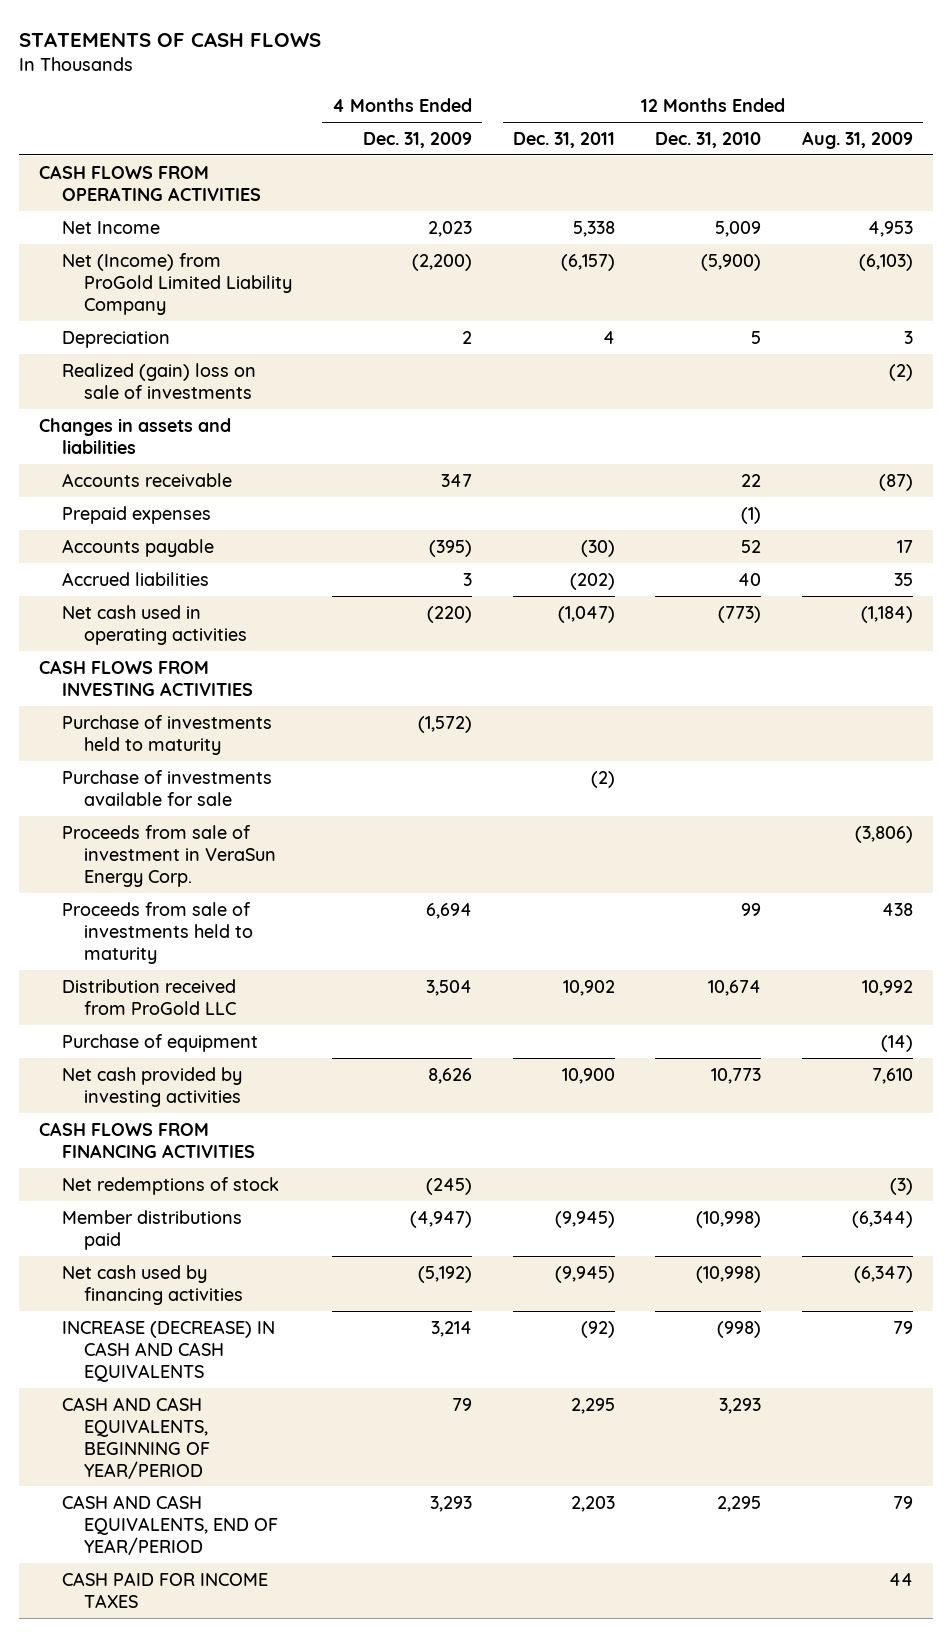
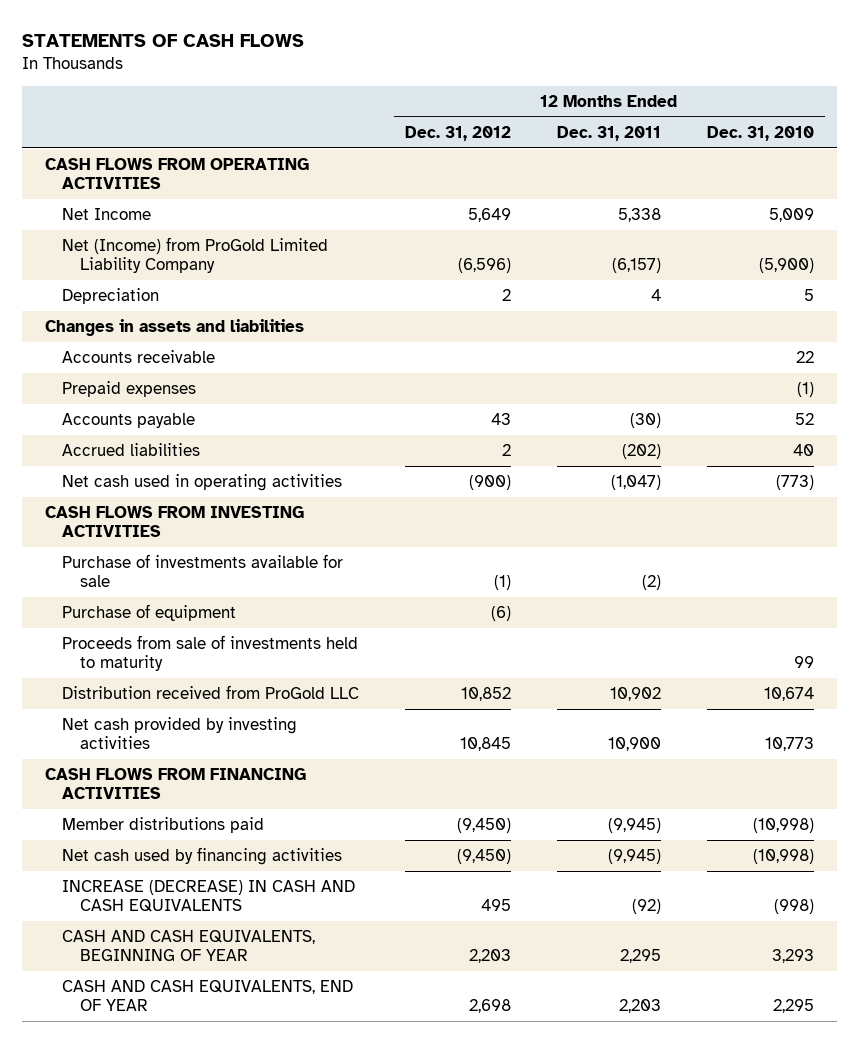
- | 4 Months Ended Dec. 31, 2009 | 12 Months Ended Dec. 31, 2011 | 12 Months Ended Dec. 31, 2010 | 12 Months Ended Aug. 31, 2009
+ | 12 Months Ended Dec. 31, 2012 | 12 Months Ended Dec. 31, 2011 | 12 Months Ended Dec. 31, 2010
- Realized (gain) loss on sale of investments | | | | (2)
- Purchase of investments held to maturity | (1,572) | | |
- Proceeds from sale of investment in VeraSun Energy Corp. | | | | (3,806)
moved up: Purchase of equipment | (6) | |
- Net redemptions of stock | (245) | | | (3)
- CASH AND CASH EQUIVALENTS, BEGINNING OF YEAR/PERIOD | 79 | 2,295 | 3,293 |
- CASH AND CASH EQUIVALENTS, END OF YEAR/PERIOD | 3,293 | 2,203 | 2,295 | 79
- CASH PAID FOR INCOME TAXES | | | | 44
+ CASH AND CASH EQUIVALENTS, BEGINNING OF YEAR | 2,203 | 2,295 | 3,293
+ CASH AND CASH EQUIVALENTS, END OF YEAR | 2,698 | 2,203 | 2,295

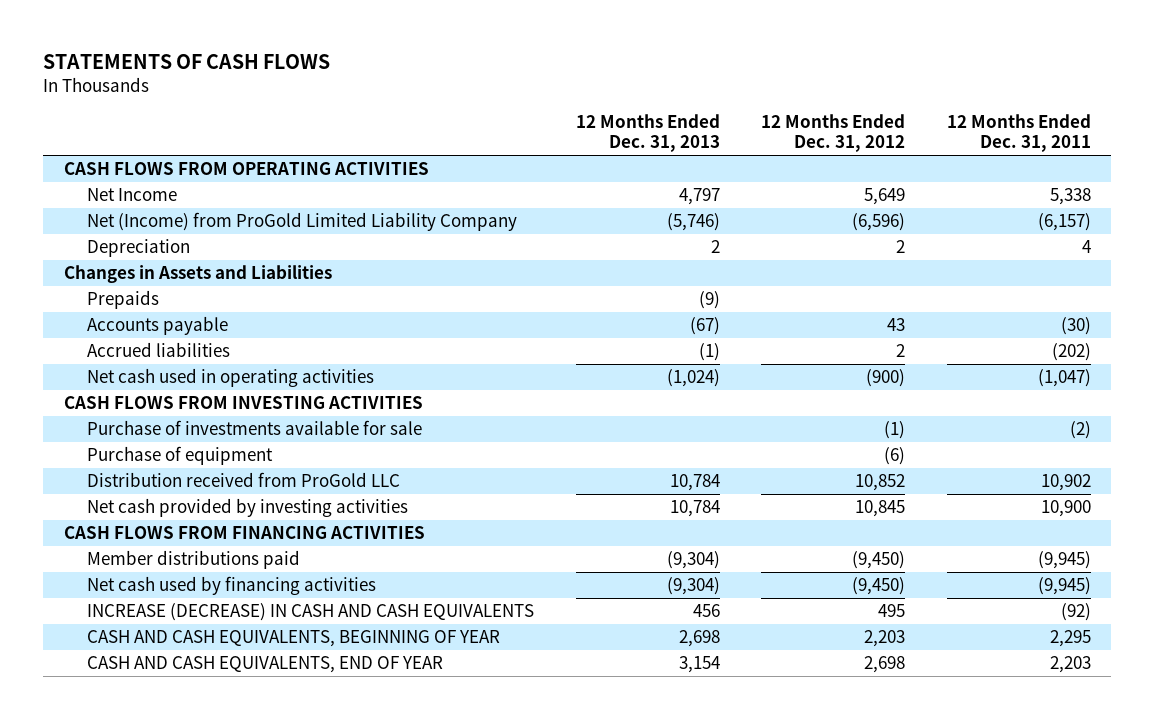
- | 12 Months Ended Dec. 31, 2012 | 12 Months Ended Dec. 31, 2011 | 12 Months Ended Dec. 31, 2010
+ | 12 Months Ended Dec. 31, 2013 | 12 Months Ended Dec. 31, 2012 | 12 Months Ended Dec. 31, 2011
- Changes in assets and liabilities
- Accounts receivable | | | 22
- Prepaid expenses | | | (1)
+ Changes in Assets and Liabilities
+ Prepaids | (9) | |
- Proceeds from sale of investments held to maturity | | | 99

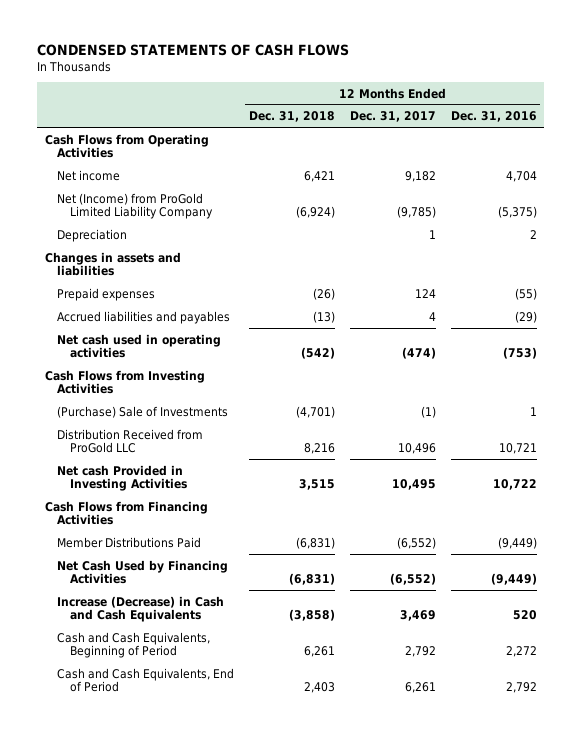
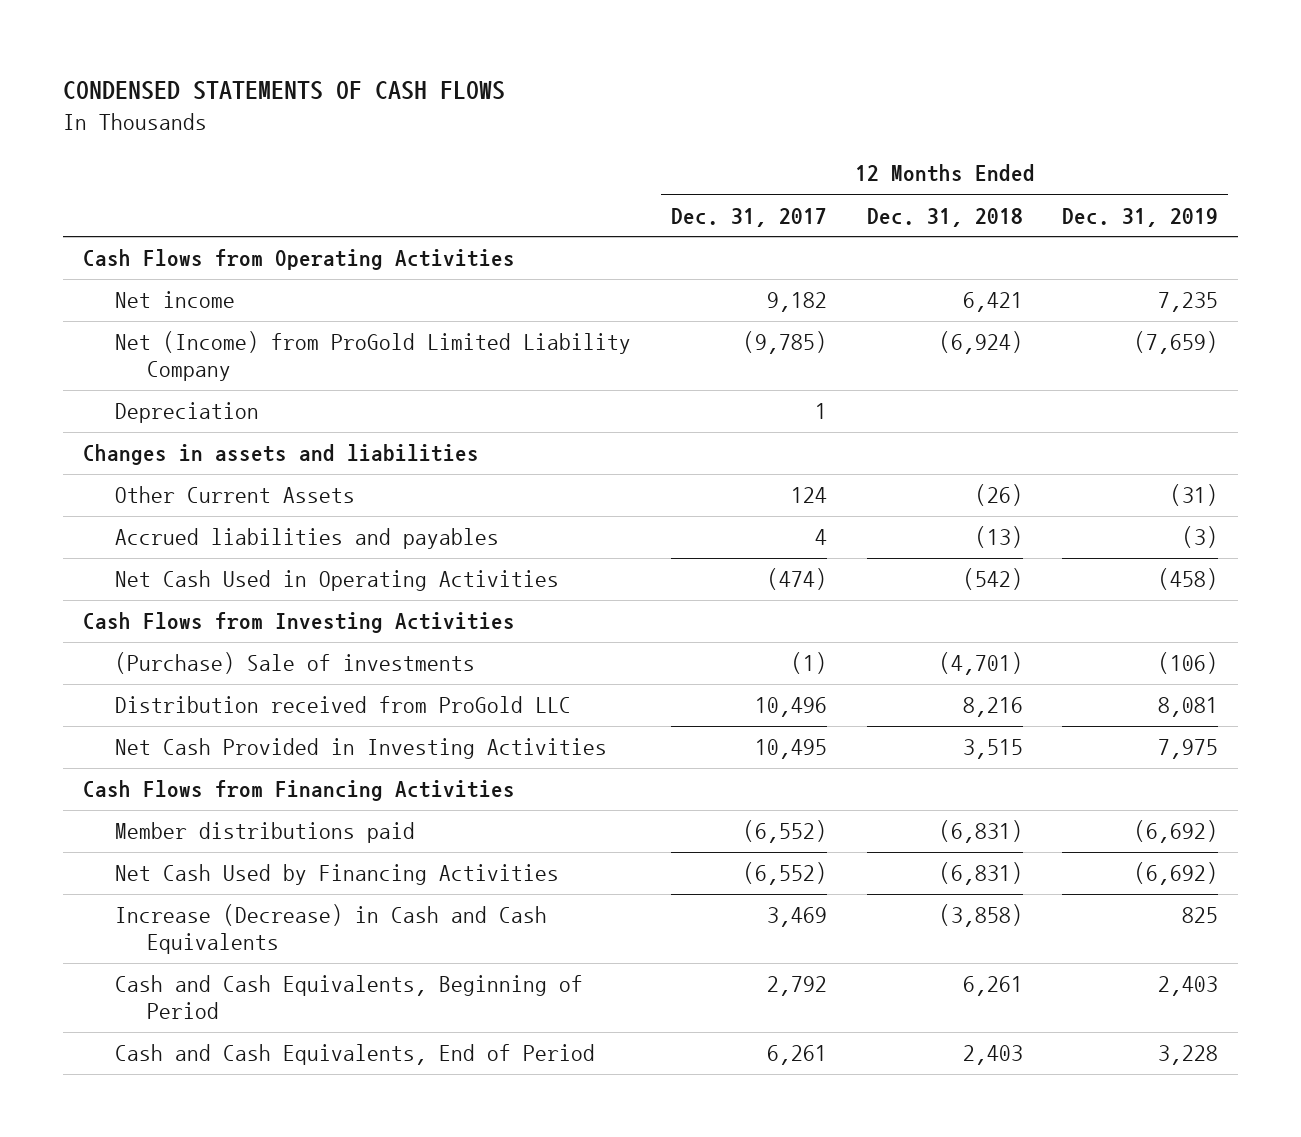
- | 12 Months Ended Dec. 31, 2018 | 12 Months Ended Dec. 31, 2017 | 12 Months Ended Dec. 31, 2016
+ | 12 Months Ended Dec. 31, 2017 | 12 Months Ended Dec. 31, 2018 | 12 Months Ended Dec. 31, 2019
- Prepaid expenses | (26) | 124 | (55)
+ Other Current Assets | 124 | (26) | (31)
- Net cash used in operating activities | (542) | (474) | (753)
+ Net Cash Used in Operating Activities | (474) | (542) | (458)
- (Purchase) Sale of Investments | (4,701) | (1) | 1
- Distribution Received from ProGold LLC | 8,216 | 10,496 | 10,721
- Net cash Provided in Investing Activities | 3,515 | 10,495 | 10,722
+ (Purchase) Sale of investments | (1) | (4,701) | (106)
+ Distribution received from ProGold LLC | 10,496 | 8,216 | 8,081
+ Net Cash Provided in Investing Activities | 10,495 | 3,515 | 7,975
- Member Distributions Paid | (6,831) | (6,552) | (9,449)
+ Member distributions paid | (6,552) | (6,831) | (6,692)

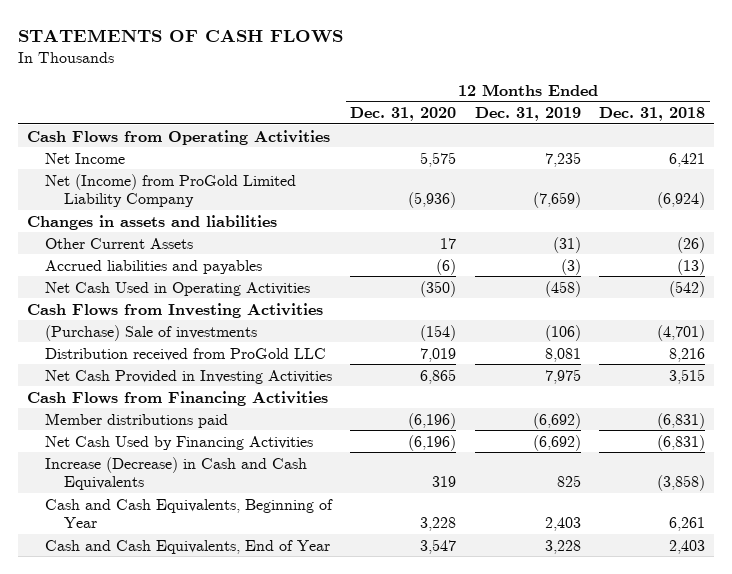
- CONDENSED STATEMENTS OF CASH FLOWS
+ STATEMENTS OF CASH FLOWS
- | 12 Months Ended Dec. 31, 2017 | 12 Months Ended Dec. 31, 2018 | 12 Months Ended Dec. 31, 2019
+ | 12 Months Ended Dec. 31, 2020 | 12 Months Ended Dec. 31, 2019 | 12 Months Ended Dec. 31, 2018
- Net income | 9,182 | 6,421 | 7,235
+ Net Income | 5,575 | 7,235 | 6,421
- Depreciation | 1 | |
- Cash and Cash Equivalents, Beginning of Period | 2,792 | 6,261 | 2,403
- Cash and Cash Equivalents, End of Period | 6,261 | 2,403 | 3,228
+ Cash and Cash Equivalents, Beginning of Year | 3,228 | 2,403 | 6,261
+ Cash and Cash Equivalents, End of Year | 3,547 | 3,228 | 2,403

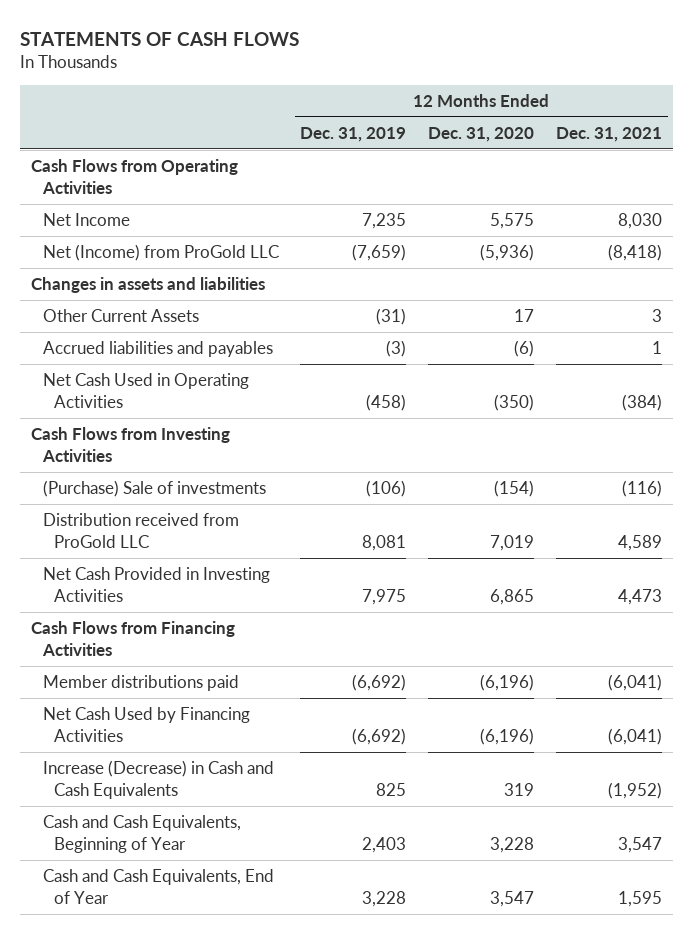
- | 12 Months Ended Dec. 31, 2020 | 12 Months Ended Dec. 31, 2019 | 12 Months Ended Dec. 31, 2018
+ | 12 Months Ended Dec. 31, 2019 | 12 Months Ended Dec. 31, 2020 | 12 Months Ended Dec. 31, 2021
- Net (Income) from ProGold Limited Liability Company | (5,936) | (7,659) | (6,924)
+ Net (Income) from ProGold LLC | (7,659) | (5,936) | (8,418)

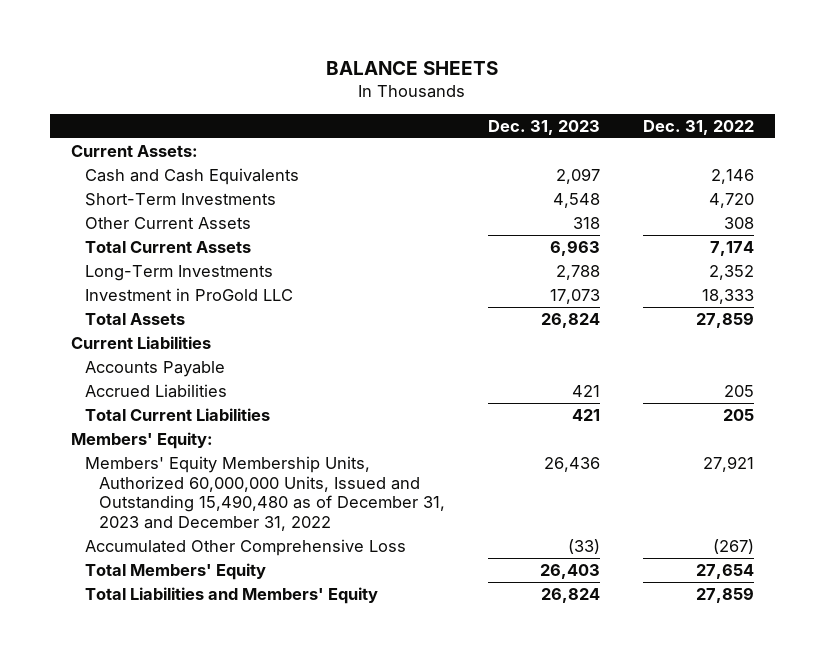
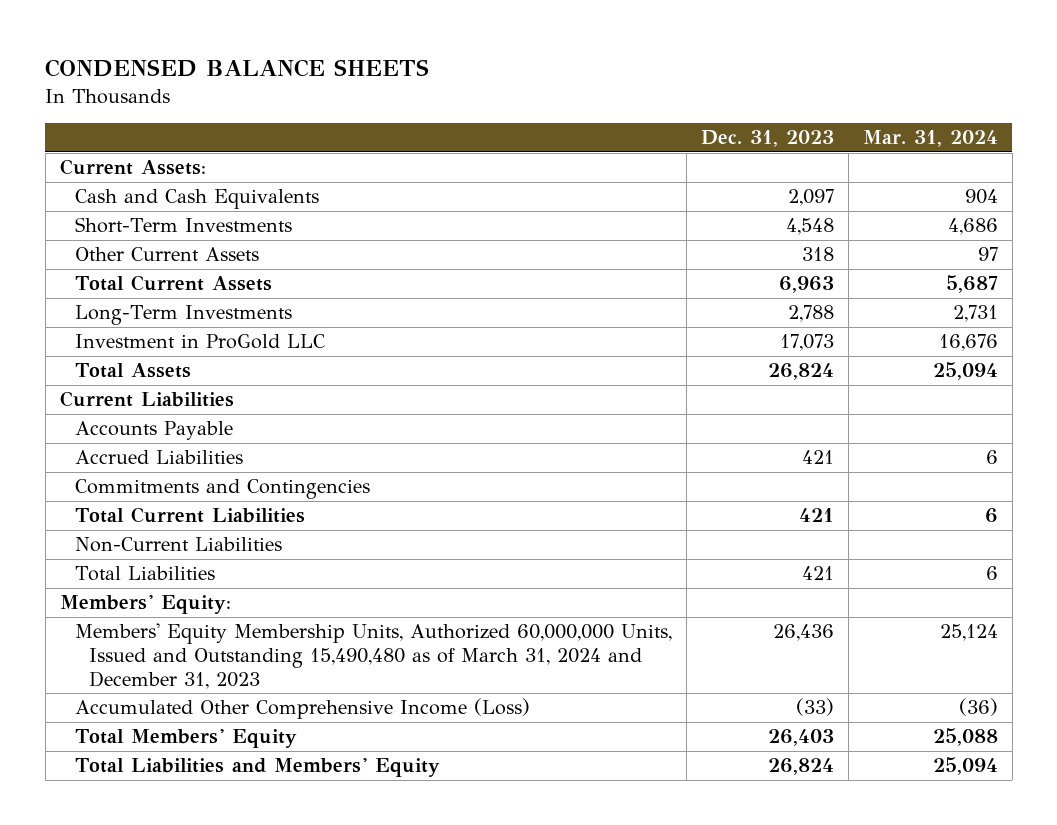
- BALANCE SHEETS
+ CONDENSED BALANCE SHEETS
- | Dec. 31, 2023 | Dec. 31, 2022
+ | Dec. 31, 2023 | Mar. 31, 2024
+ Commitments and Contingencies
+ Non-Current Liabilities
+ Total Liabilities | 421 | 6
- Members' Equity Membership Units, Authorized 60,000,000 Units, Issued and Outstanding 15,490,480 as of December 31, 2023 and December 31, 2022 | 26,436 | 27,921
- Accumulated Other Comprehensive Loss | (33) | (267)
+ Members' Equity Membership Units, Authorized 60,000,000 Units, Issued and Outstanding 15,490,480 as of March 31, 2024 and December 31, 2023 | 26,436 | 25,124
+ Accumulated Other Comprehensive Income (Loss) | (33) | (36)

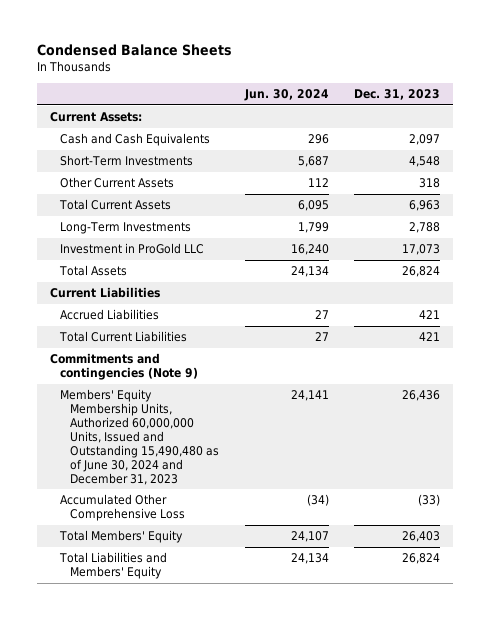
- CONDENSED BALANCE SHEETS
+ Condensed Balance Sheets
- | Dec. 31, 2023 | Mar. 31, 2024
+ | Jun. 30, 2024 | Dec. 31, 2023
- Accounts Payable
- Commitments and Contingencies
- Non-Current Liabilities
- Total Liabilities | 421 | 6
- Members' Equity:
- Members' Equity Membership Units, Authorized 60,000,000 Units, Issued and Outstanding 15,490,480 as of March 31, 2024 and December 31, 2023 | 26,436 | 25,124
- Accumulated Other Comprehensive Income (Loss) | (33) | (36)
+ Commitments and contingencies (Note 9)
+ Members' Equity Membership Units, Authorized 60,000,000 Units, Issued and Outstanding 15,490,480 as of June 30, 2024 and December 31, 2023 | 24,141 | 26,436
+ Accumulated Other Comprehensive Loss | (34) | (33)

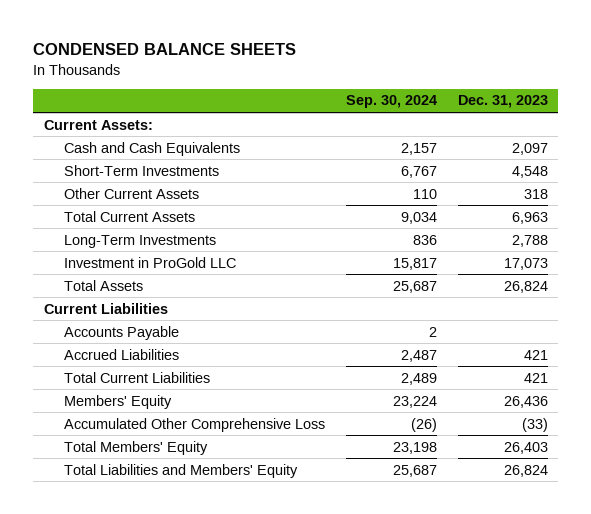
- Condensed Balance Sheets
+ CONDENSED BALANCE SHEETS
- | Jun. 30, 2024 | Dec. 31, 2023
+ | Sep. 30, 2024 | Dec. 31, 2023
+ Accounts Payable | 2 |
- Commitments and contingencies (Note 9)
- Members' Equity Membership Units, Authorized 60,000,000 Units, Issued and Outstanding 15,490,480 as of June 30, 2024 and December 31, 2023 | 24,141 | 26,436
+ Members' Equity | 23,224 | 26,436

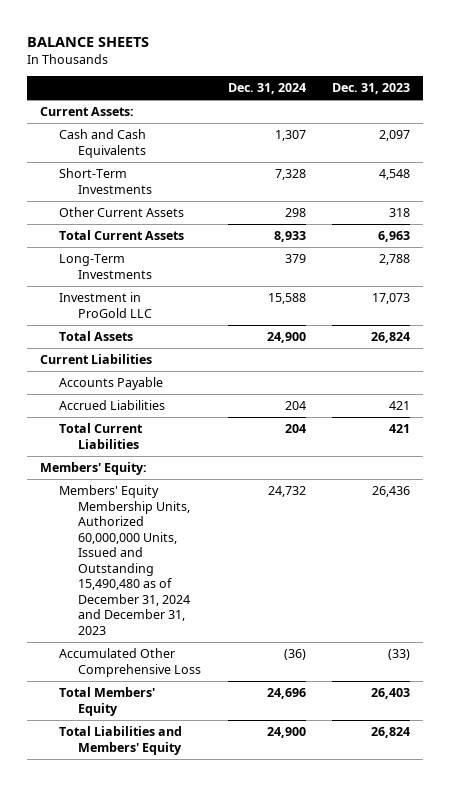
- CONDENSED BALANCE SHEETS
+ BALANCE SHEETS
- | Sep. 30, 2024 | Dec. 31, 2023
+ | Dec. 31, 2024 | Dec. 31, 2023
- Members' Equity | 23,224 | 26,436
+ Members' Equity:
+ Members' Equity Membership Units, Authorized 60,000,000 Units, Issued and Outstanding 15,490,480 as of December 31, 2024 and December 31, 2023 | 24,732 | 26,436

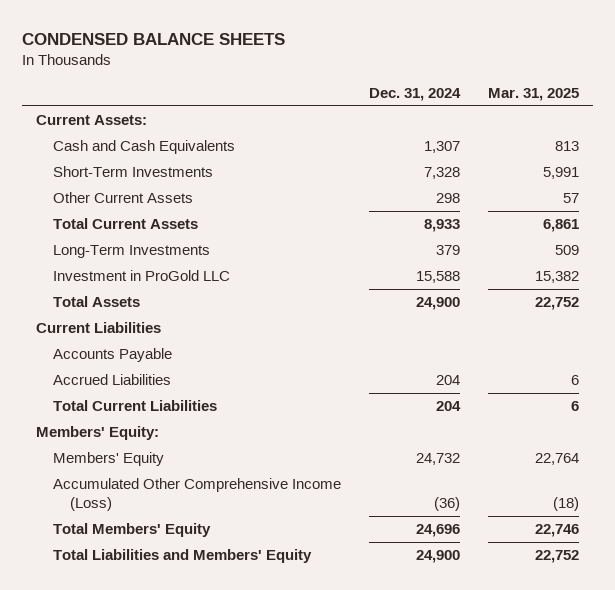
- BALANCE SHEETS
+ CONDENSED BALANCE SHEETS
- | Dec. 31, 2024 | Dec. 31, 2023
+ | Dec. 31, 2024 | Mar. 31, 2025
- Members' Equity Membership Units, Authorized 60,000,000 Units, Issued and Outstanding 15,490,480 as of December 31, 2024 and December 31, 2023 | 24,732 | 26,436
- Accumulated Other Comprehensive Loss | (36) | (33)
+ Members' Equity | 24,732 | 22,764
+ Accumulated Other Comprehensive Income (Loss) | (36) | (18)

